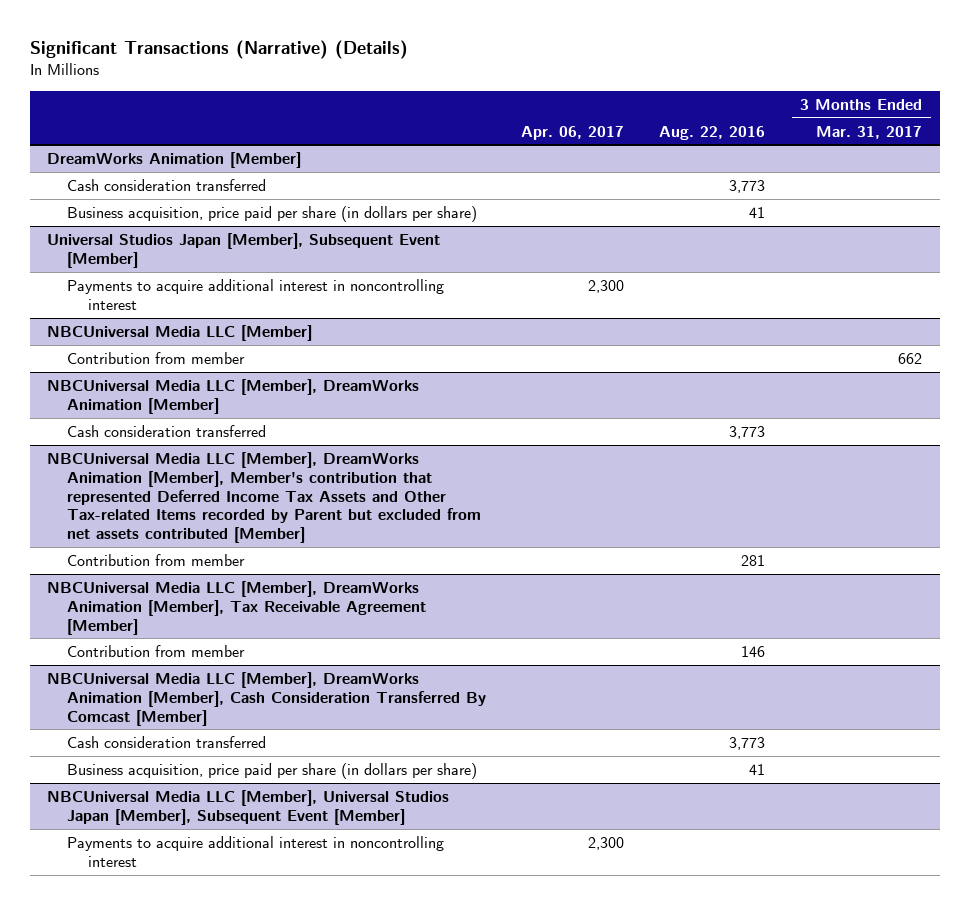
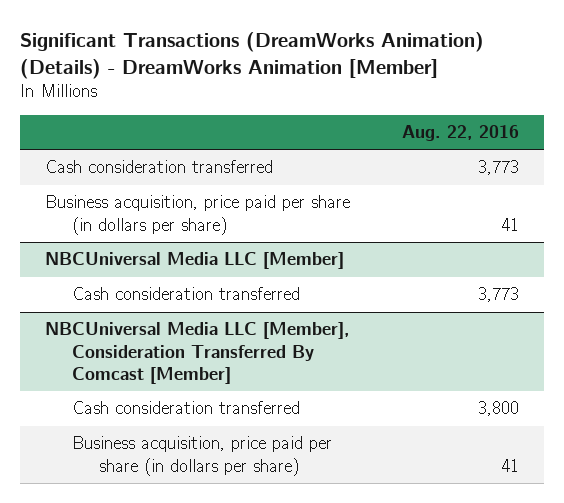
- Significant Transactions (Narrative) (Details)
+ Significant Transactions (DreamWorks Animation) (Details) - DreamWorks Animation [Member]
- | Apr. 06, 2017 | Aug. 22, 2016 | 3 Months Ended Mar. 31, 2017
+ | Aug. 22, 2016
- DreamWorks Animation [Member]
- Universal Studios Japan [Member], Subsequent Event [Member]
- Payments to acquire additional interest in noncontrolling interest | 2,300 | |
@ NBCUniversal Media LLC [Member]
- Contribution from member | | | 662
- NBCUniversal Media LLC [Member], DreamWorks Animation [Member]
- NBCUniversal Media LLC [Member], DreamWorks Animation [Member], Member's contribution that represented Deferred Income Tax Assets and Other Tax-related Items recorded by Parent but excluded from net assets contributed [Member]
- Contribution from member | | 281 |
- NBCUniversal Media LLC [Member], DreamWorks Animation [Member], Tax Receivable Agreement [Member]
- Contribution from member | | 146 |
- NBCUniversal Media LLC [Member], DreamWorks Animation [Member], Cash Consideration Transferred By Comcast [Member]
- Cash consideration transferred | | 3,773 |
+ NBCUniversal Media LLC [Member], Consideration Transferred By Comcast [Member]
+ Cash consideration transferred | 3,800
- NBCUniversal Media LLC [Member], Universal Studios Japan [Member], Subsequent Event [Member]
- Payments to acquire additional interest in noncontrolling interest | 2,300 | |

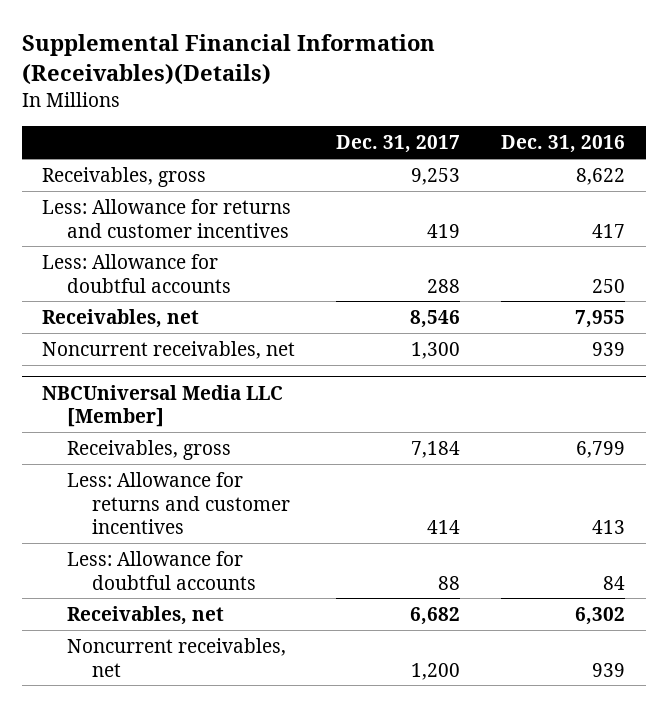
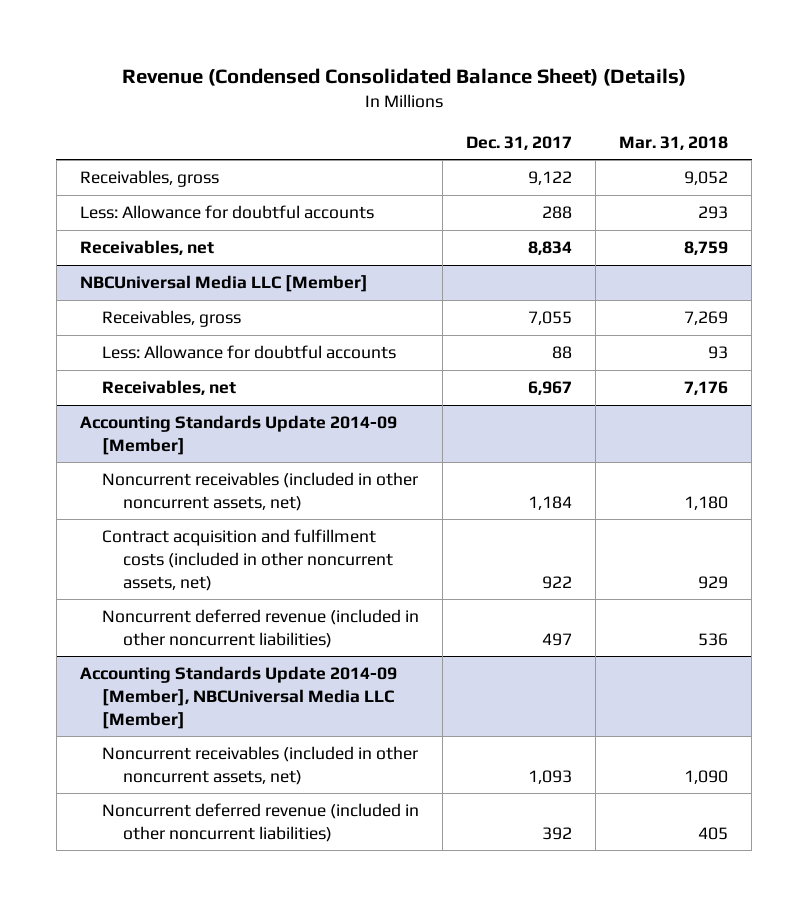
- Supplemental Financial Information (Receivables)(Details)
+ Revenue (Condensed Consolidated Balance Sheet) (Details)
- | Dec. 31, 2017 | Dec. 31, 2016
+ | Dec. 31, 2017 | Mar. 31, 2018
- Receivables, gross | 9,253 | 8,622
- Less: Allowance for returns and customer incentives | 419 | 417
+ Receivables, gross | 9,122 | 9,052
- Receivables, net | 8,546 | 7,955
- Noncurrent receivables, net | 1,300 | 939
+ Receivables, net | 8,834 | 8,759
@ NBCUniversal Media LLC [Member]
- Receivables, gross | 7,184 | 6,799
- Less: Allowance for returns and customer incentives | 414 | 413
+ Receivables, gross | 7,055 | 7,269
- Receivables, net | 6,682 | 6,302
- Noncurrent receivables, net | 1,200 | 939
+ Receivables, net | 6,967 | 7,176
+ Accounting Standards Update 2014-09 [Member]
+ Noncurrent receivables (included in other noncurrent assets, net) | 1,184 | 1,180
+ Contract acquisition and fulfillment costs (included in other noncurrent assets, net) | 922 | 929
+ Noncurrent deferred revenue (included in other noncurrent liabilities) | 497 | 536
+ Accounting Standards Update 2014-09 [Member], NBCUniversal Media LLC [Member]
+ Noncurrent receivables (included in other noncurrent assets, net) | 1,093 | 1,090
+ Noncurrent deferred revenue (included in other noncurrent liabilities) | 392 | 405

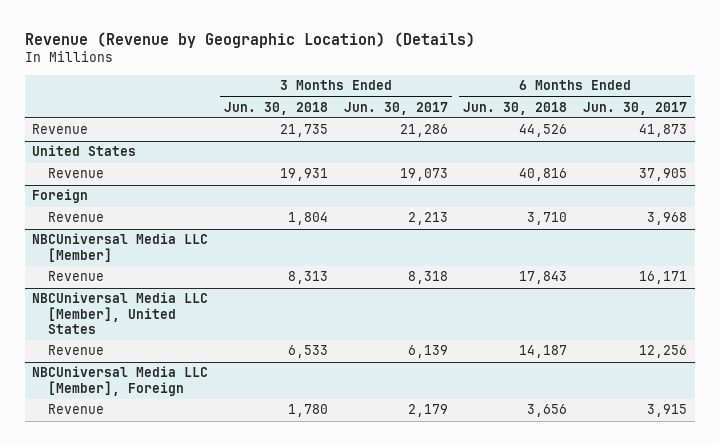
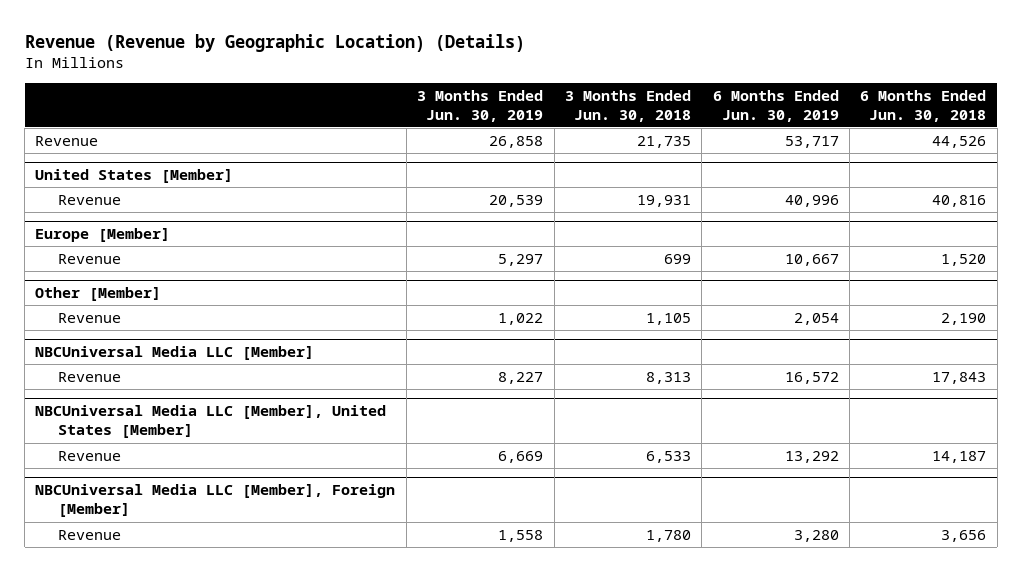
- | 3 Months Ended Jun. 30, 2018 | 3 Months Ended Jun. 30, 2017 | 6 Months Ended Jun. 30, 2018 | 6 Months Ended Jun. 30, 2017
+ | 3 Months Ended Jun. 30, 2019 | 3 Months Ended Jun. 30, 2018 | 6 Months Ended Jun. 30, 2019 | 6 Months Ended Jun. 30, 2018
- United States
+ United States [Member]
- Foreign
- Revenue | 1,804 | 2,213 | 3,710 | 3,968
+ Europe [Member]
+ Revenue | 5,297 | 699 | 10,667 | 1,520
+ Other [Member]
+ Revenue | 1,022 | 1,105 | 2,054 | 2,190
- NBCUniversal Media LLC [Member], United States
+ NBCUniversal Media LLC [Member], United States [Member]
- NBCUniversal Media LLC [Member], Foreign
+ NBCUniversal Media LLC [Member], Foreign [Member]

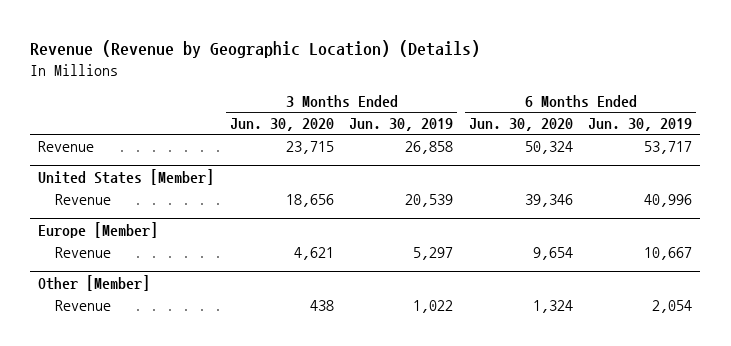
- | 3 Months Ended Jun. 30, 2019 | 3 Months Ended Jun. 30, 2018 | 6 Months Ended Jun. 30, 2019 | 6 Months Ended Jun. 30, 2018
+ | 3 Months Ended Jun. 30, 2020 | 3 Months Ended Jun. 30, 2019 | 6 Months Ended Jun. 30, 2020 | 6 Months Ended Jun. 30, 2019
- NBCUniversal Media LLC [Member]
- Revenue | 8,227 | 8,313 | 16,572 | 17,843
- NBCUniversal Media LLC [Member], United States [Member]
- Revenue | 6,669 | 6,533 | 13,292 | 14,187
- NBCUniversal Media LLC [Member], Foreign [Member]
- Revenue | 1,558 | 1,780 | 3,280 | 3,656

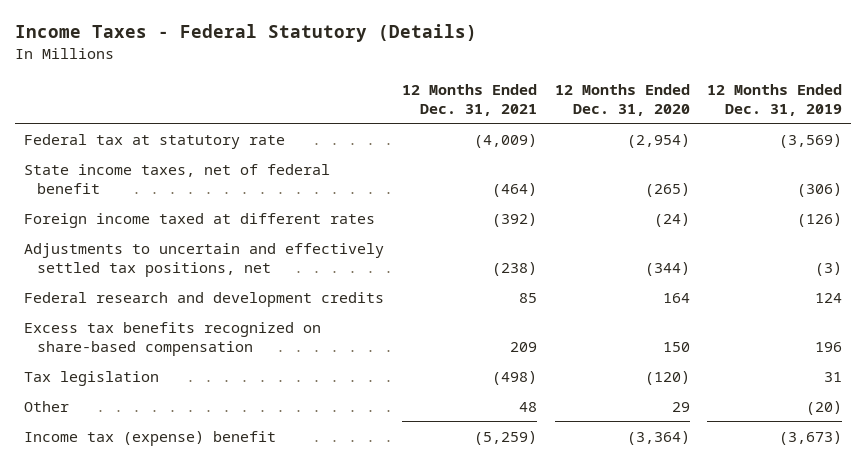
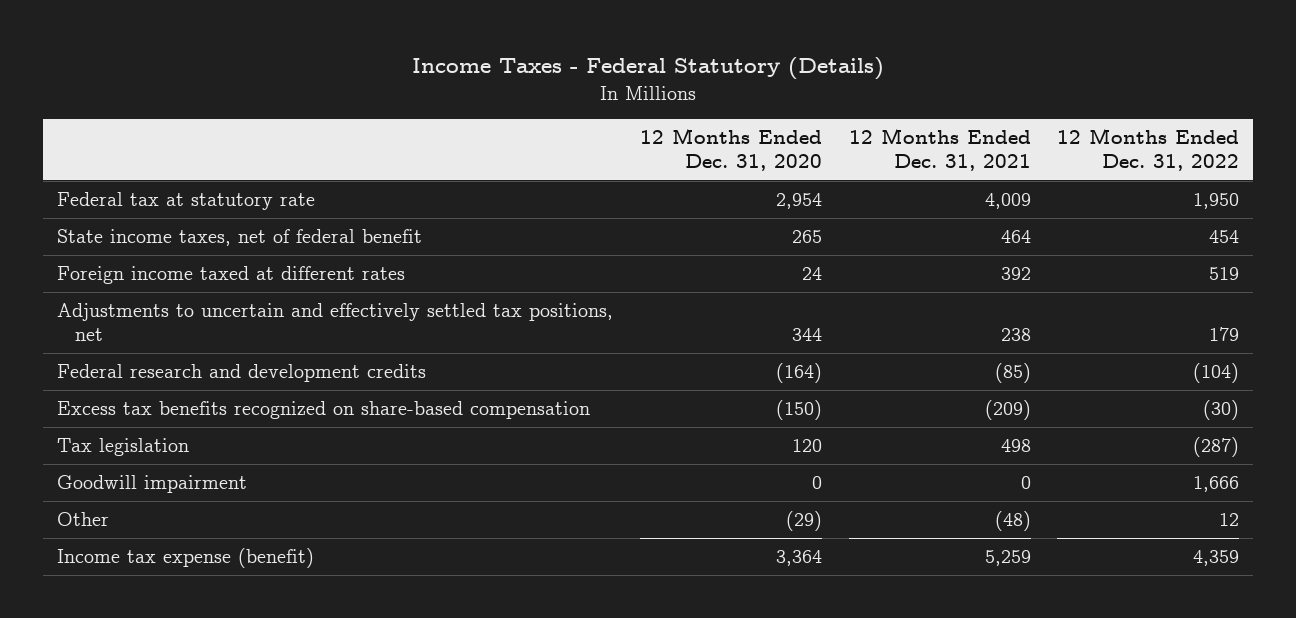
- | 12 Months Ended Dec. 31, 2021 | 12 Months Ended Dec. 31, 2020 | 12 Months Ended Dec. 31, 2019
+ | 12 Months Ended Dec. 31, 2020 | 12 Months Ended Dec. 31, 2021 | 12 Months Ended Dec. 31, 2022
- Federal tax at statutory rate | (4,009) | (2,954) | (3,569)
- State income taxes, net of federal benefit | (464) | (265) | (306)
- Foreign income taxed at different rates | (392) | (24) | (126)
- Adjustments to uncertain and effectively settled tax positions, net | (238) | (344) | (3)
- Federal research and development credits | 85 | 164 | 124
- Excess tax benefits recognized on share-based compensation | 209 | 150 | 196
- Tax legislation | (498) | (120) | 31
- Other | 48 | 29 | (20)
- Income tax (expense) benefit | (5,259) | (3,364) | (3,673)
+ Federal tax at statutory rate | 2,954 | 4,009 | 1,950
+ State income taxes, net of federal benefit | 265 | 464 | 454
+ Foreign income taxed at different rates | 24 | 392 | 519
+ Adjustments to uncertain and effectively settled tax positions, net | 344 | 238 | 179
+ Federal research and development credits | (164) | (85) | (104)
+ Excess tax benefits recognized on share-based compensation | (150) | (209) | (30)
+ Tax legislation | 120 | 498 | (287)
+ Goodwill impairment | 0 | 0 | 1,666
+ Other | (29) | (48) | 12
+ Income tax expense (benefit) | 3,364 | 5,259 | 4,359

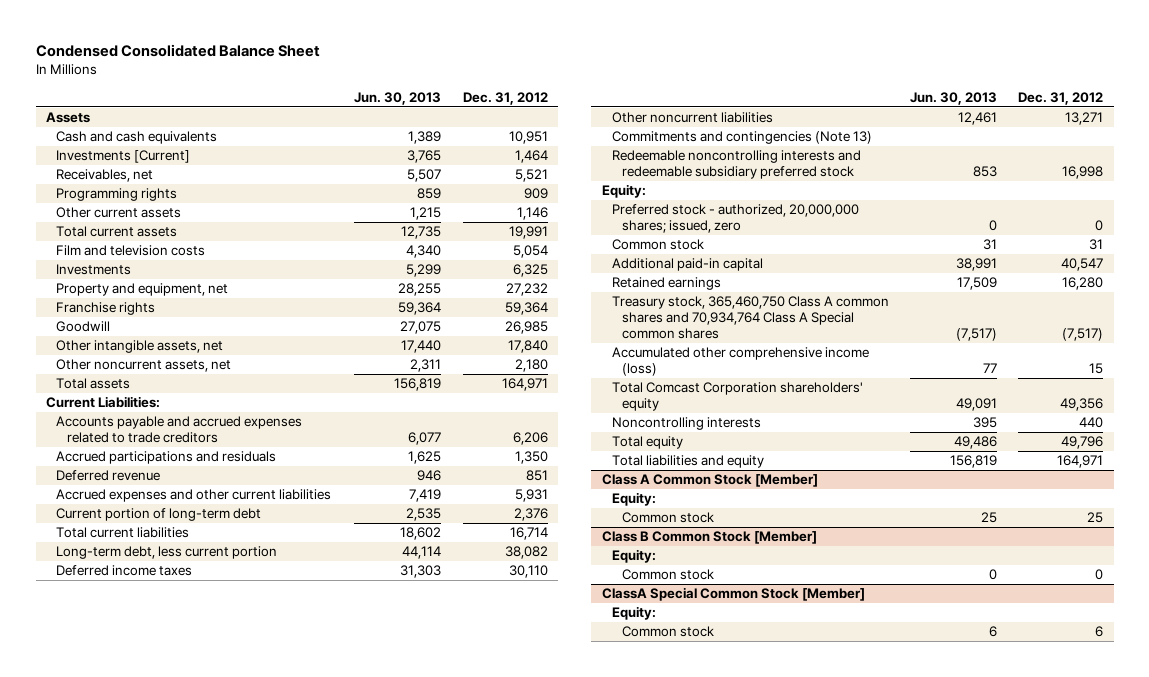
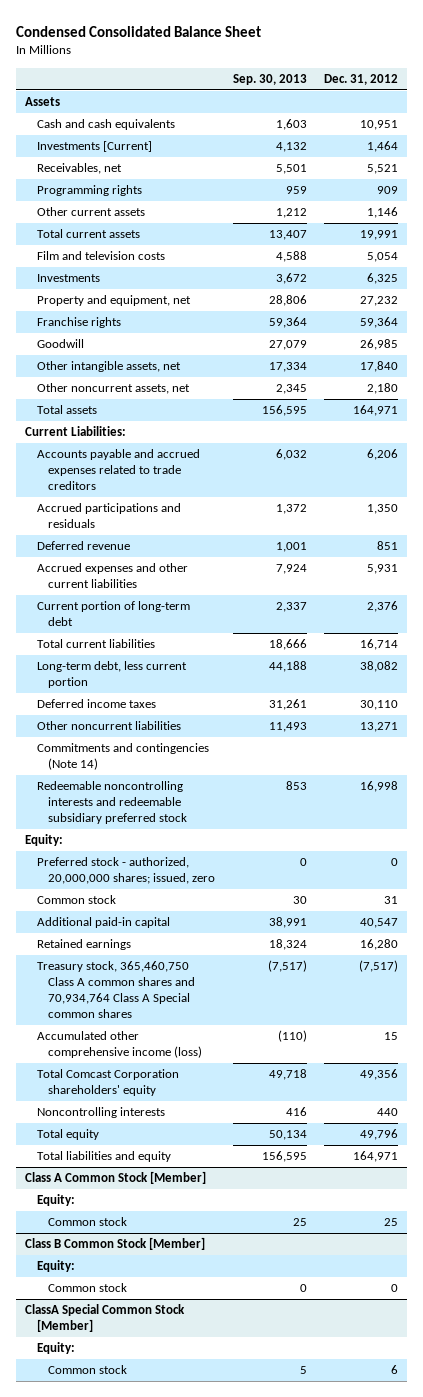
- | Jun. 30, 2013 | Dec. 31, 2012
+ | Sep. 30, 2013 | Dec. 31, 2012
- Commitments and contingencies (Note 13)
+ Commitments and contingencies (Note 14)

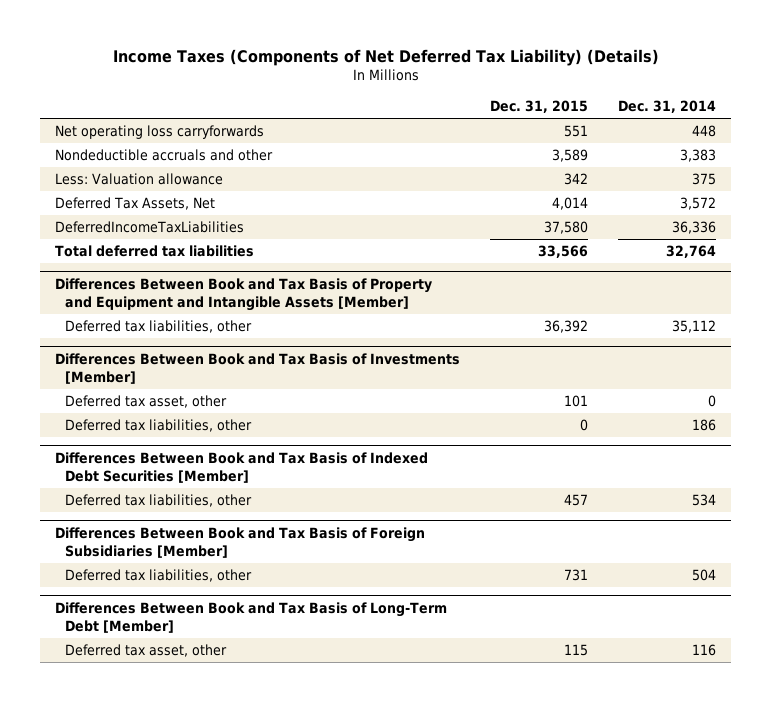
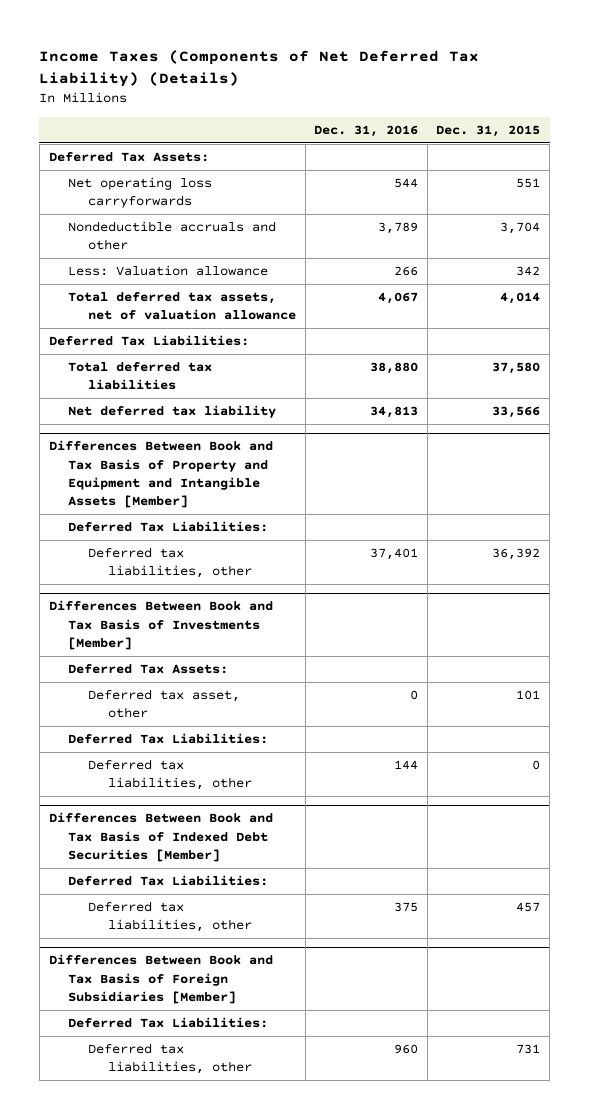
- | Dec. 31, 2015 | Dec. 31, 2014
+ | Dec. 31, 2016 | Dec. 31, 2015
+ Deferred Tax Assets:
- Nondeductible accruals and other | 3,589 | 3,383
+ Nondeductible accruals and other | 3,789 | 3,704
- Deferred Tax Assets, Net | 4,014 | 3,572
- DeferredIncomeTaxLiabilities | 37,580 | 36,336
- Total deferred tax liabilities | 33,566 | 32,764
+ Total deferred tax assets, net of valuation allowance | 4,067 | 4,014
+ Deferred Tax Liabilities:
+ Total deferred tax liabilities | 38,880 | 37,580
+ Net deferred tax liability | 34,813 | 33,566
@ Differences Between Book and Tax Basis of Property and Equipment and Intangible Assets [Member]
+ Deferred Tax Liabilities:
@ Differences Between Book and Tax Basis of Investments [Member]
+ Deferred Tax Assets:
+ Deferred Tax Liabilities:
@ Differences Between Book and Tax Basis of Indexed Debt Securities [Member]
+ Deferred Tax Liabilities:
@ Differences Between Book and Tax Basis of Foreign Subsidiaries [Member]
+ Deferred Tax Liabilities:
- Differences Between Book and Tax Basis of Long-Term Debt [Member]
- Deferred tax asset, other | 115 | 116

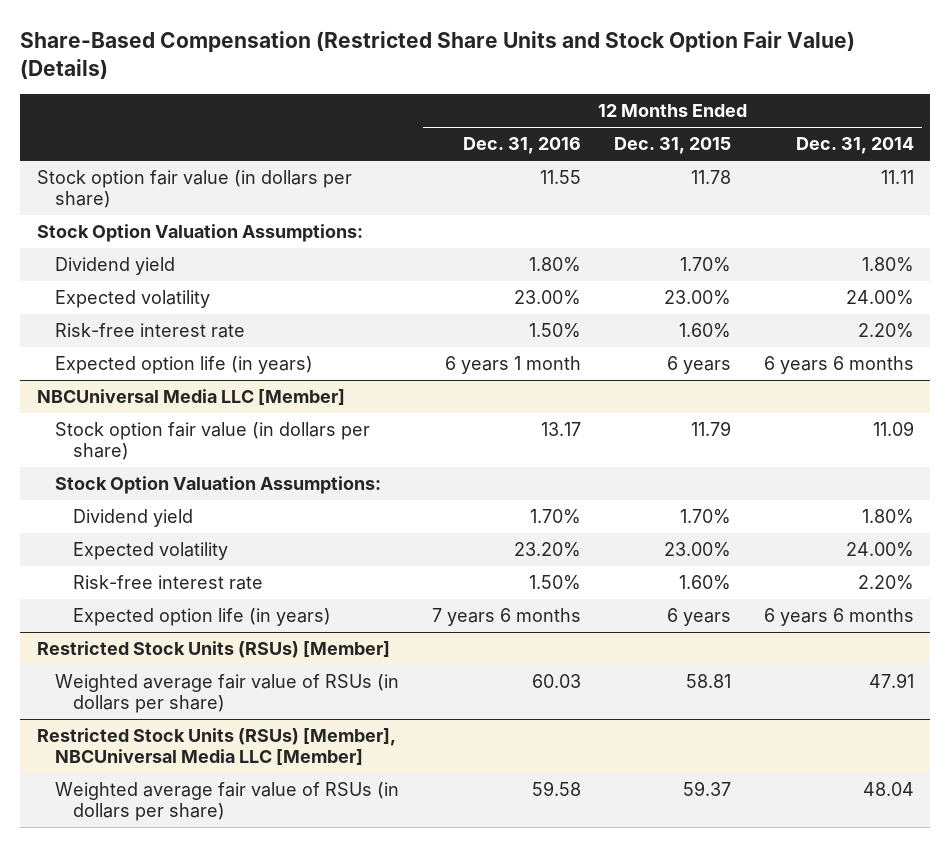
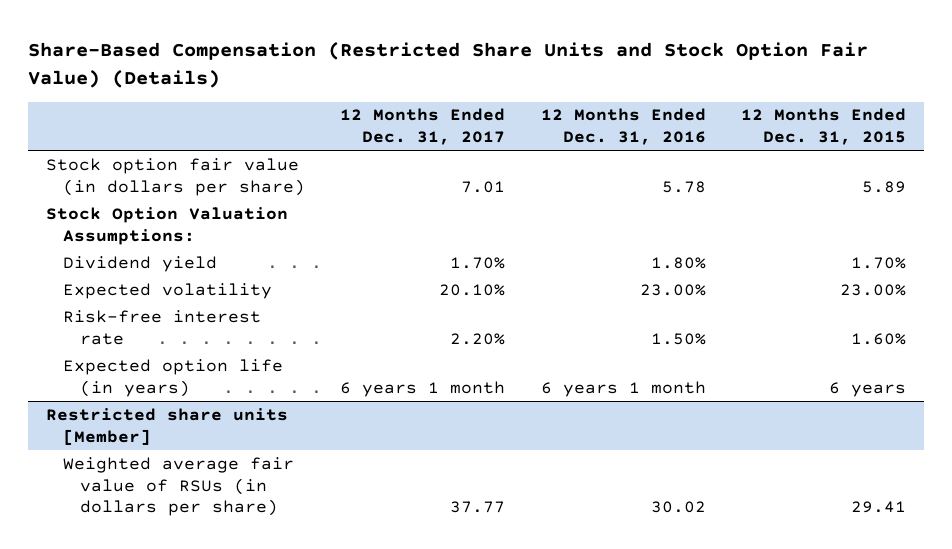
- | 12 Months Ended Dec. 31, 2016 | 12 Months Ended Dec. 31, 2015 | 12 Months Ended Dec. 31, 2014
+ | 12 Months Ended Dec. 31, 2017 | 12 Months Ended Dec. 31, 2016 | 12 Months Ended Dec. 31, 2015
- Stock option fair value (in dollars per share) | 11.55 | 11.78 | 11.11
+ Stock option fair value (in dollars per share) | 7.01 | 5.78 | 5.89
- NBCUniversal Media LLC [Member]
- Stock option fair value (in dollars per share) | 13.17 | 11.79 | 11.09
- Stock Option Valuation Assumptions:
- Dividend yield | 1.70% | 1.70% | 1.80%
- Expected volatility | 23.20% | 23.00% | 24.00%
- Risk-free interest rate | 1.50% | 1.60% | 2.20%
- Expected option life (in years) | 7 years 6 months | 6 years | 6 years 6 months
- Restricted Stock Units (RSUs) [Member]
- Weighted average fair value of RSUs (in dollars per share) | 60.03 | 58.81 | 47.91
- Restricted Stock Units (RSUs) [Member], NBCUniversal Media LLC [Member]
- Weighted average fair value of RSUs (in dollars per share) | 59.58 | 59.37 | 48.04
+ Restricted share units [Member]
+ Weighted average fair value of RSUs (in dollars per share) | 37.77 | 30.02 | 29.41

